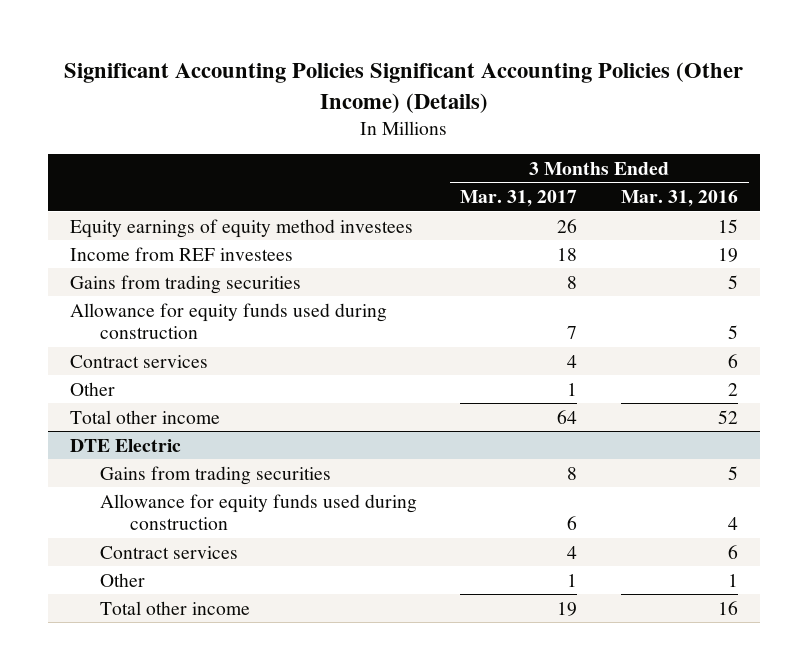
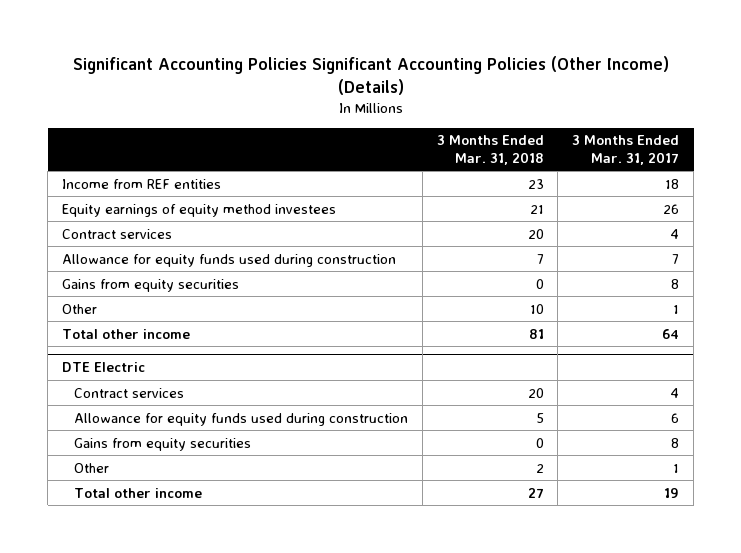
- | 3 Months Ended Mar. 31, 2017 | 3 Months Ended Mar. 31, 2016
+ | 3 Months Ended Mar. 31, 2018 | 3 Months Ended Mar. 31, 2017
+ Income from REF entities | 23 | 18
- Income from REF investees | 18 | 19
- Gains from trading securities | 8 | 5
moved down: Allowance for equity funds used during construction | 7 | 7
+ Gains from equity securities | 0 | 8
@ DTE Electric
- Gains from trading securities | 8 | 5
moved down: Allowance for equity funds used during construction | 5 | 6
+ Gains from equity securities | 0 | 8

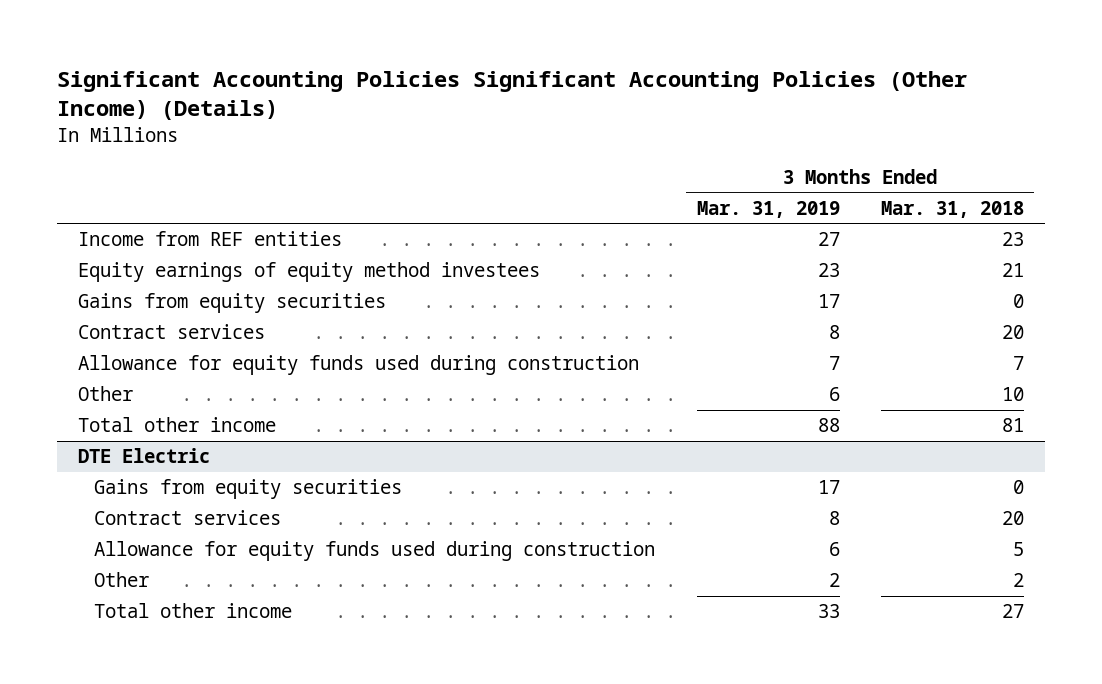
- | 3 Months Ended Mar. 31, 2018 | 3 Months Ended Mar. 31, 2017
+ | 3 Months Ended Mar. 31, 2019 | 3 Months Ended Mar. 31, 2018
moved up: Gains from equity securities | 17 | 0
@ DTE Electric
moved up: Gains from equity securities | 17 | 0

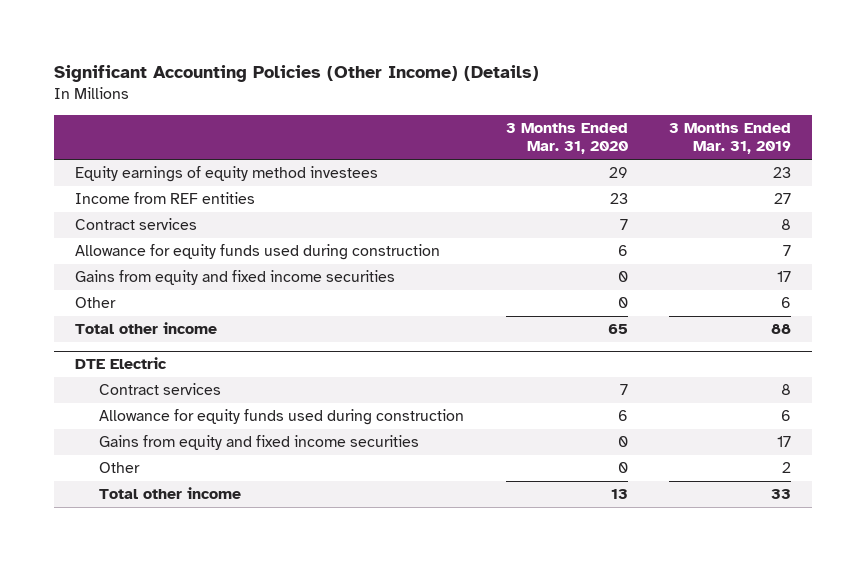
- Significant Accounting Policies Significant Accounting Policies (Other Income) (Details)
+ Significant Accounting Policies (Other Income) (Details)
- | 3 Months Ended Mar. 31, 2019 | 3 Months Ended Mar. 31, 2018
+ | 3 Months Ended Mar. 31, 2020 | 3 Months Ended Mar. 31, 2019
- Gains from equity securities | 17 | 0
moved down: Income from REF entities | 23 | 27
+ Gains from equity and fixed income securities | 0 | 17
@ DTE Electric
- Gains from equity securities | 17 | 0
+ Gains from equity and fixed income securities | 0 | 17

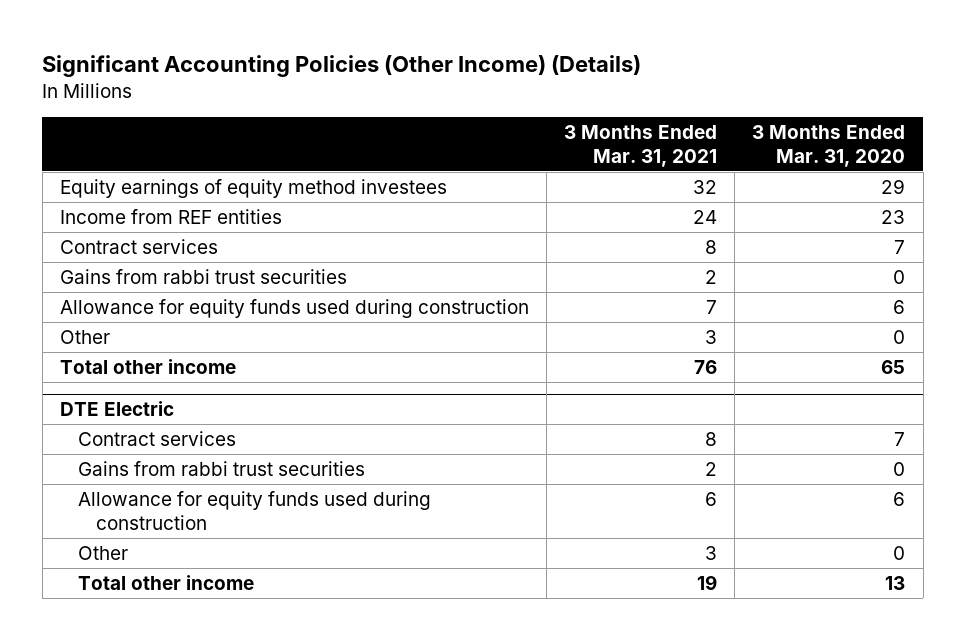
- | 3 Months Ended Mar. 31, 2020 | 3 Months Ended Mar. 31, 2019
+ | 3 Months Ended Mar. 31, 2021 | 3 Months Ended Mar. 31, 2020
+ Gains from rabbi trust securities | 2 | 0
- Gains from equity and fixed income securities | 0 | 17
@ DTE Electric
+ Gains from rabbi trust securities | 2 | 0
- Gains from equity and fixed income securities | 0 | 17

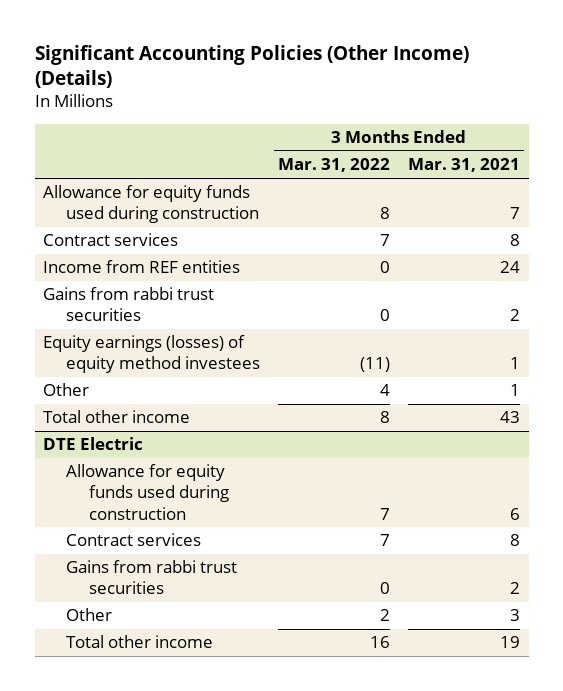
- | 3 Months Ended Mar. 31, 2021 | 3 Months Ended Mar. 31, 2020
+ | 3 Months Ended Mar. 31, 2022 | 3 Months Ended Mar. 31, 2021
- Equity earnings of equity method investees | 32 | 29
moved up: Allowance for equity funds used during construction | 8 | 7
moved down: Income from REF entities | 0 | 24
- Other | 3 | 0
- Total other income | 76 | 65
+ Equity earnings (losses) of equity method investees | (11) | 1
+ Other | 4 | 1
+ Total other income | 8 | 43
@ DTE Electric
moved up: Allowance for equity funds used during construction | 7 | 6

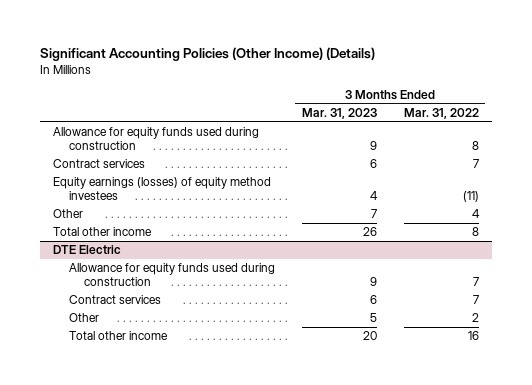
- | 3 Months Ended Mar. 31, 2022 | 3 Months Ended Mar. 31, 2021
+ | 3 Months Ended Mar. 31, 2023 | 3 Months Ended Mar. 31, 2022
- Income from REF entities | 0 | 24
- Gains from rabbi trust securities | 0 | 2
@ DTE Electric
- Gains from rabbi trust securities | 0 | 2

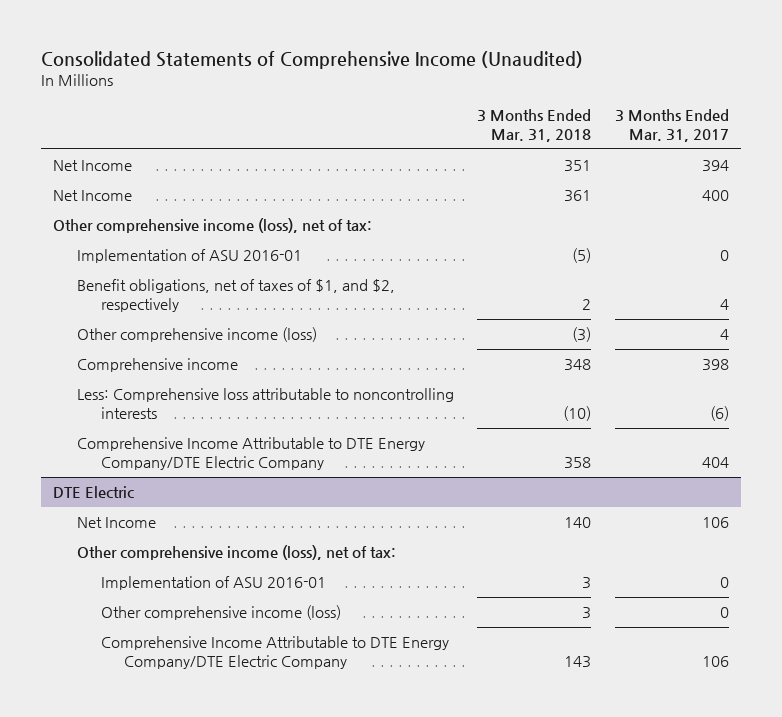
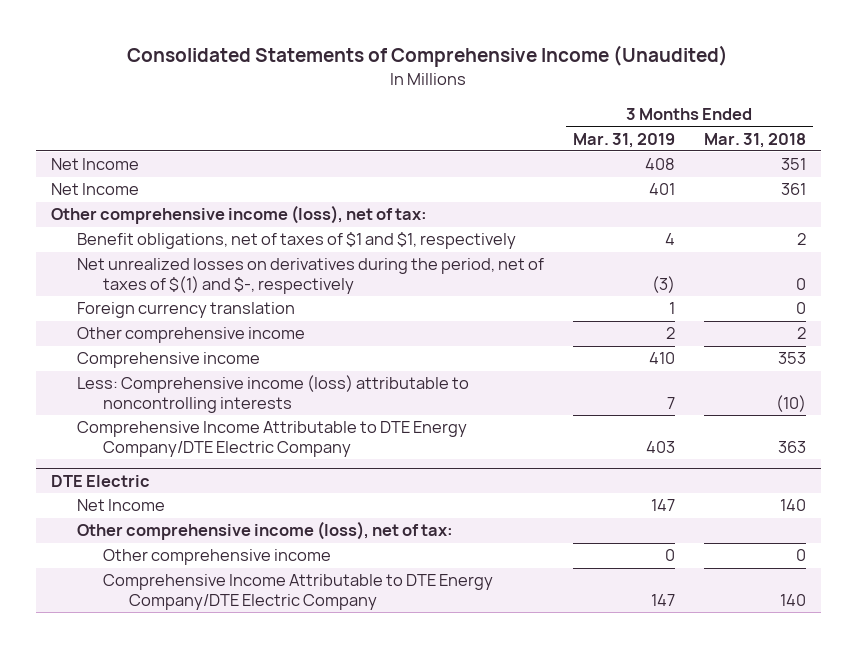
- | 3 Months Ended Mar. 31, 2018 | 3 Months Ended Mar. 31, 2017
+ | 3 Months Ended Mar. 31, 2019 | 3 Months Ended Mar. 31, 2018
- Implementation of ASU 2016-01 | (5) | 0
- Benefit obligations, net of taxes of $1, and $2, respectively | 2 | 4
- Other comprehensive income (loss) | (3) | 4
- Comprehensive income | 348 | 398
- Less: Comprehensive loss attributable to noncontrolling interests | (10) | (6)
- Comprehensive Income Attributable to DTE Energy Company/DTE Electric Company | 358 | 404
+ Benefit obligations, net of taxes of $1 and $1, respectively | 4 | 2
+ Net unrealized losses on derivatives during the period, net of taxes of $(1) and $-, respectively | (3) | 0
+ Foreign currency translation | 1 | 0
+ Other comprehensive income | 2 | 2
+ Comprehensive income | 410 | 353
+ Less: Comprehensive income (loss) attributable to noncontrolling interests | 7 | (10)
+ Comprehensive Income Attributable to DTE Energy Company/DTE Electric Company | 403 | 363
@ DTE Electric
- Implementation of ASU 2016-01 | 3 | 0
- Other comprehensive income (loss) | 3 | 0
- Comprehensive Income Attributable to DTE Energy Company/DTE Electric Company | 143 | 106
+ Other comprehensive income | 0 | 0
+ Comprehensive Income Attributable to DTE Energy Company/DTE Electric Company | 147 | 140

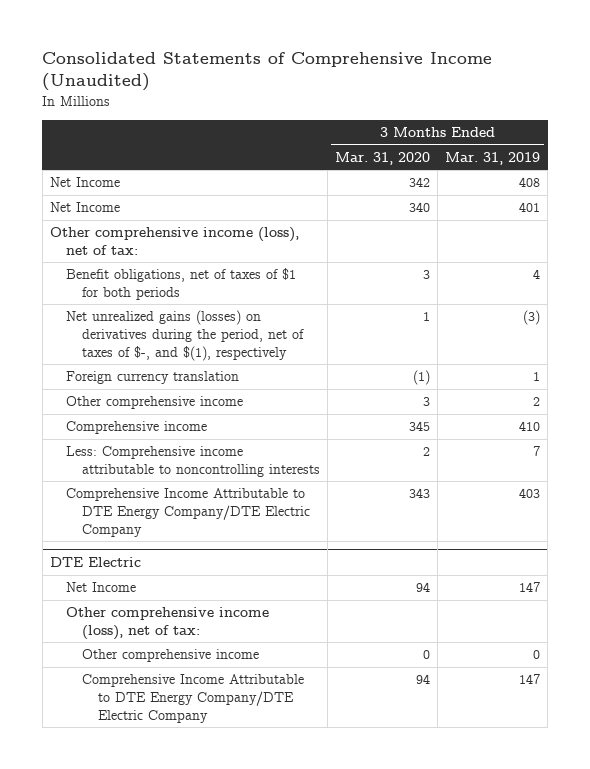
- | 3 Months Ended Mar. 31, 2019 | 3 Months Ended Mar. 31, 2018
+ | 3 Months Ended Mar. 31, 2020 | 3 Months Ended Mar. 31, 2019
- Benefit obligations, net of taxes of $1 and $1, respectively | 4 | 2
- Net unrealized losses on derivatives during the period, net of taxes of $(1) and $-, respectively | (3) | 0
+ Benefit obligations, net of taxes of $1 for both periods | 3 | 4
+ Net unrealized gains (losses) on derivatives during the period, net of taxes of $-, and $(1), respectively | 1 | (3)
- Less: Comprehensive income (loss) attributable to noncontrolling interests | 7 | (10)
+ Less: Comprehensive income attributable to noncontrolling interests | 2 | 7

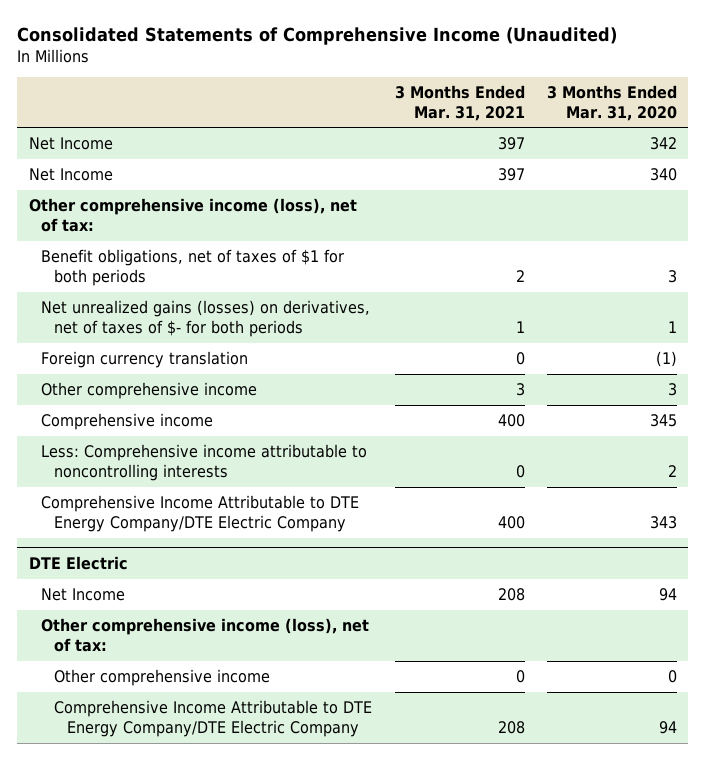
- | 3 Months Ended Mar. 31, 2020 | 3 Months Ended Mar. 31, 2019
+ | 3 Months Ended Mar. 31, 2021 | 3 Months Ended Mar. 31, 2020
- Net unrealized gains (losses) on derivatives during the period, net of taxes of $-, and $(1), respectively | 1 | (3)
+ Net unrealized gains (losses) on derivatives, net of taxes of $- for both periods | 1 | 1

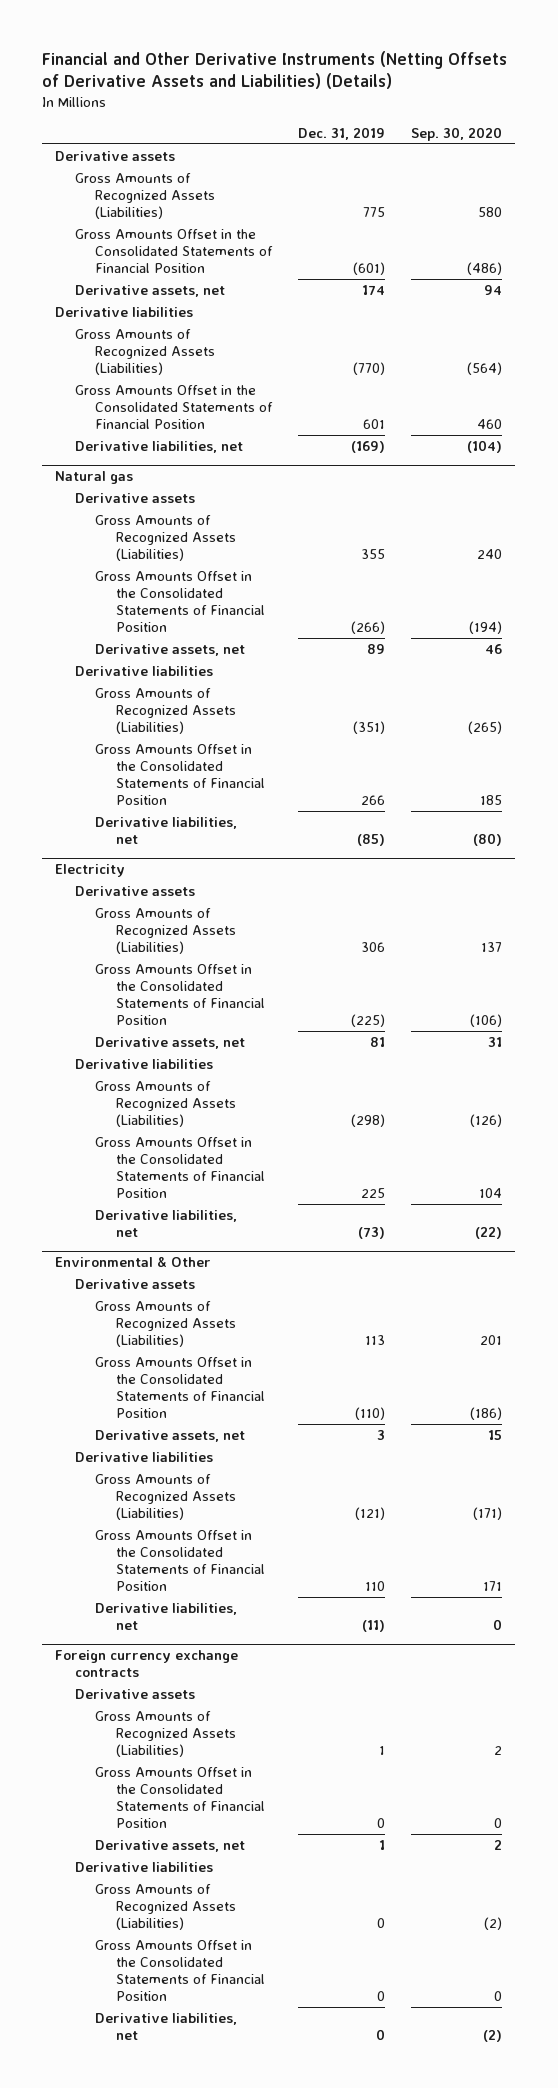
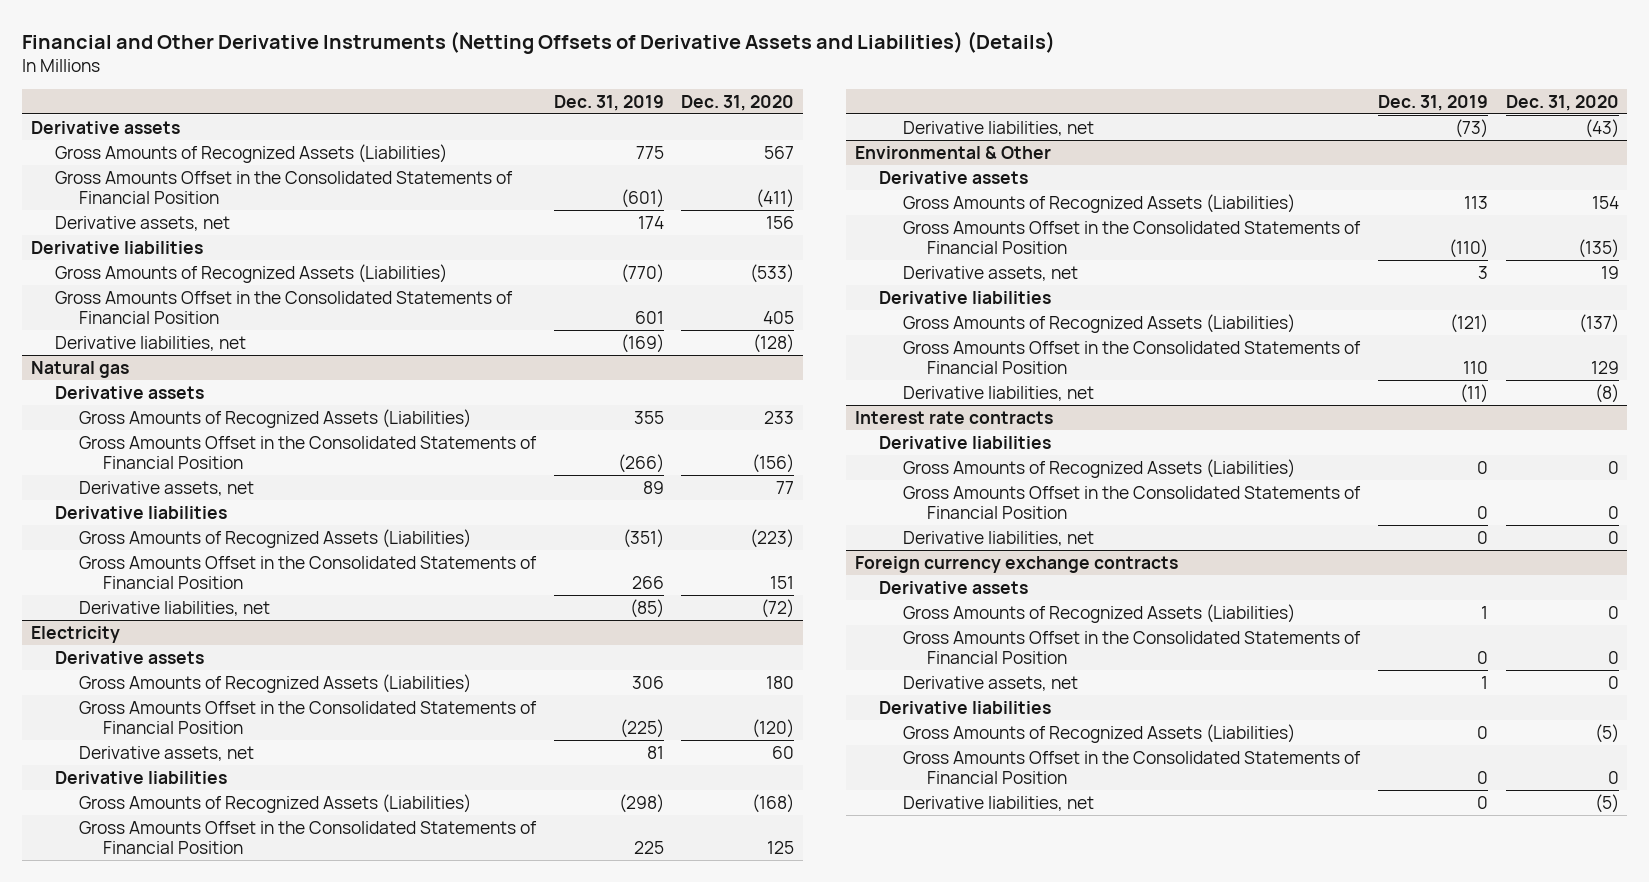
- | Dec. 31, 2019 | Sep. 30, 2020
+ | Dec. 31, 2019 | Dec. 31, 2020
+ Interest rate contracts
+ Derivative liabilities
+ Gross Amounts of Recognized Assets (Liabilities) | 0 | 0
+ Gross Amounts Offset in the Consolidated Statements of Financial Position | 0 | 0
+ Derivative liabilities, net | 0 | 0

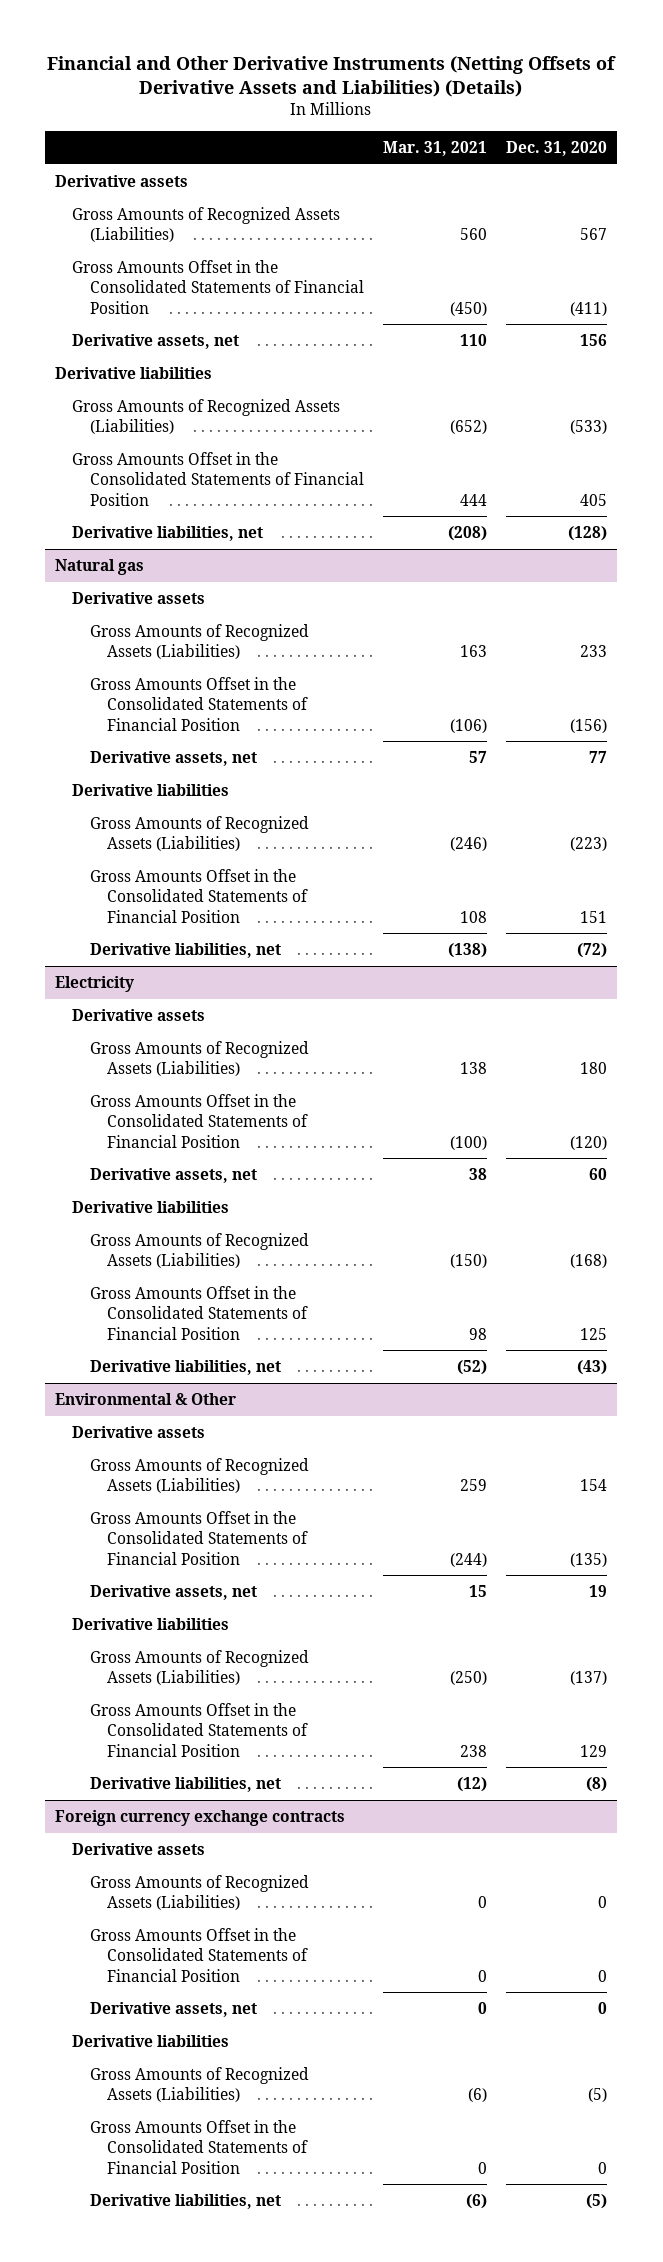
- | Dec. 31, 2019 | Dec. 31, 2020
+ | Mar. 31, 2021 | Dec. 31, 2020
- Interest rate contracts
- Derivative liabilities
- Gross Amounts of Recognized Assets (Liabilities) | 0 | 0
- Gross Amounts Offset in the Consolidated Statements of Financial Position | 0 | 0
- Derivative liabilities, net | 0 | 0

